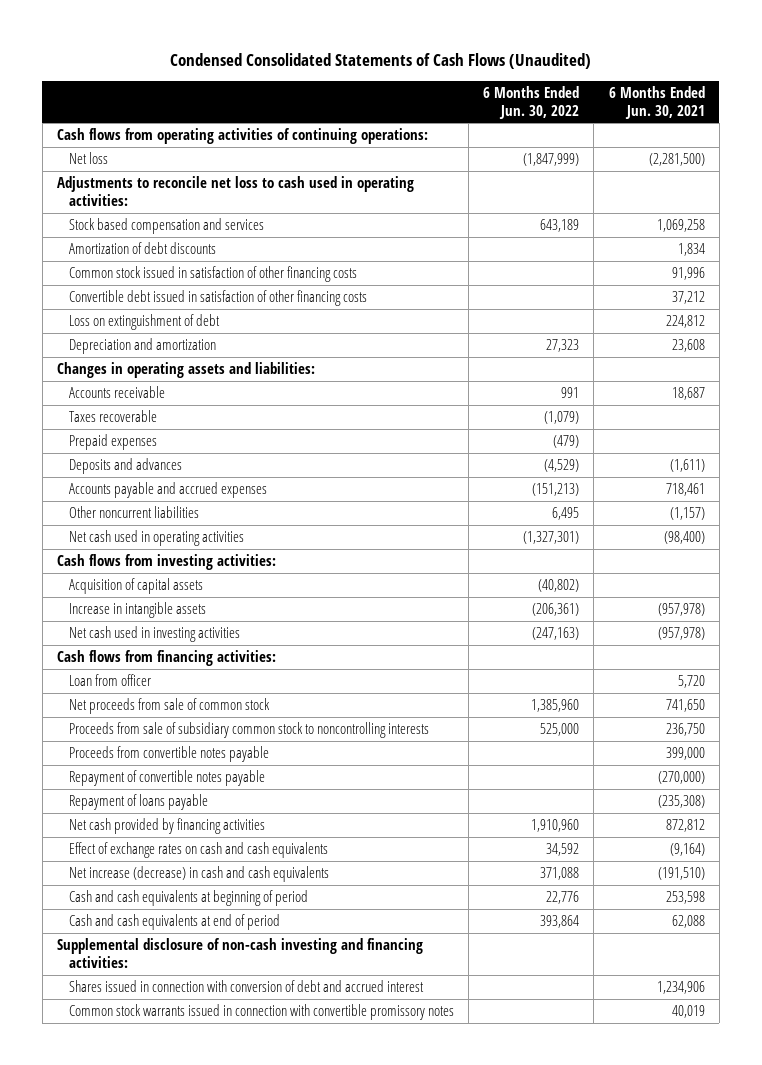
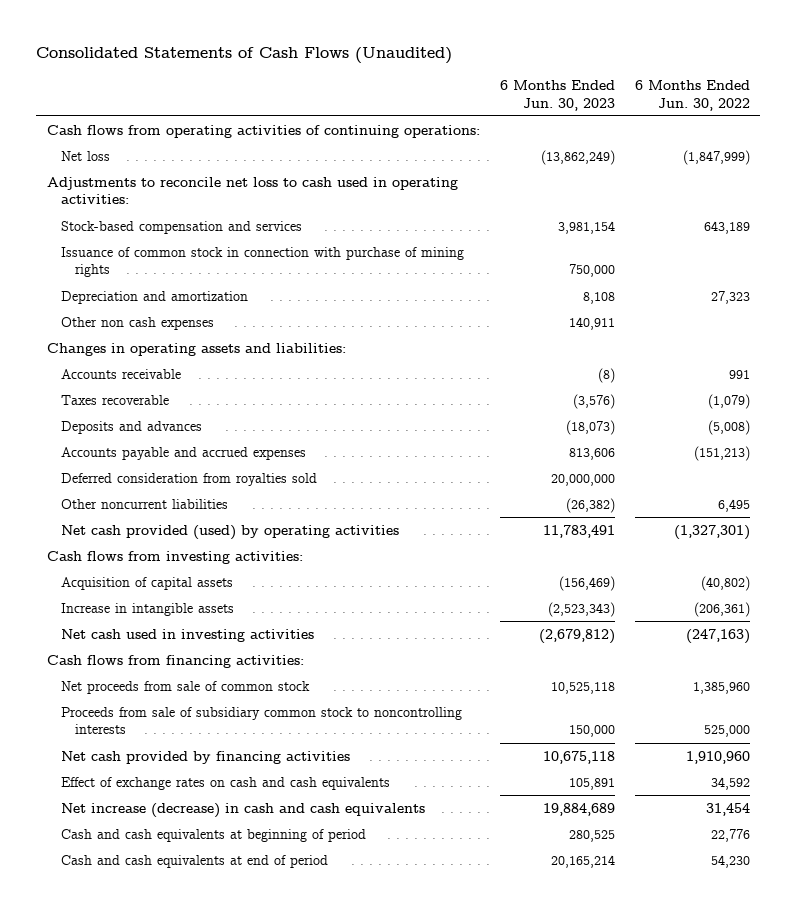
- Condensed Consolidated Statements of Cash Flows (Unaudited)
+ Consolidated Statements of Cash Flows (Unaudited)
- | 6 Months Ended Jun. 30, 2022 | 6 Months Ended Jun. 30, 2021
+ | 6 Months Ended Jun. 30, 2023 | 6 Months Ended Jun. 30, 2022
- Stock based compensation and services | 643,189 | 1,069,258
- Amortization of debt discounts | | 1,834
- Common stock issued in satisfaction of other financing costs | | 91,996
- Convertible debt issued in satisfaction of other financing costs | | 37,212
- Loss on extinguishment of debt | | 224,812
+ Stock-based compensation and services | 3,981,154 | 643,189
+ Issuance of common stock in connection with purchase of mining rights | 750,000 |
+ Other non cash expenses | 140,911 |
- Prepaid expenses | (479) |
- Deposits and advances | (4,529) | (1,611)
+ Deposits and advances | (18,073) | (5,008)
+ Deferred consideration from royalties sold | 20,000,000 |
- Net cash used in operating activities | (1,327,301) | (98,400)
+ Net cash provided (used) by operating activities | 11,783,491 | (1,327,301)
- Loan from officer | | 5,720
- Proceeds from convertible notes payable | | 399,000
- Repayment of convertible notes payable | | (270,000)
- Repayment of loans payable | | (235,308)
- Net increase (decrease) in cash and cash equivalents | 371,088 | (191,510)
+ Net increase (decrease) in cash and cash equivalents | 19,884,689 | 31,454
- Cash and cash equivalents at end of period | 393,864 | 62,088
- Supplemental disclosure of non-cash investing and financing activities:
- Shares issued in connection with conversion of debt and accrued interest | | 1,234,906
- Common stock warrants issued in connection with convertible promissory notes | | 40,019
+ Cash and cash equivalents at end of period | 20,165,214 | 54,230

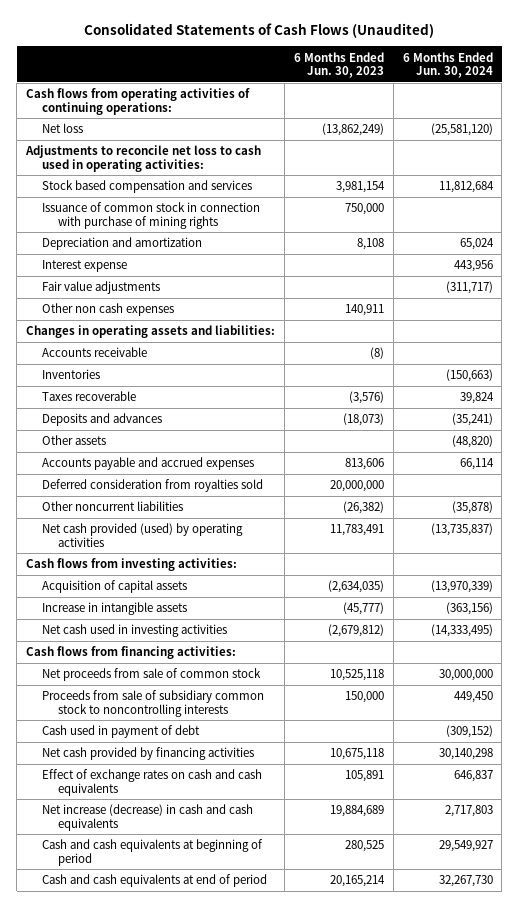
- | 6 Months Ended Jun. 30, 2023 | 6 Months Ended Jun. 30, 2022
+ | 6 Months Ended Jun. 30, 2023 | 6 Months Ended Jun. 30, 2024
- Stock-based compensation and services | 3,981,154 | 643,189
+ Stock based compensation and services | 3,981,154 | 11,812,684
+ Interest expense | | 443,956
+ Fair value adjustments | | (311,717)
+ Inventories | | (150,663)
+ Other assets | | (48,820)
- Acquisition of capital assets | (156,469) | (40,802)
- Increase in intangible assets | (2,523,343) | (206,361)
+ Acquisition of capital assets | (2,634,035) | (13,970,339)
+ Increase in intangible assets | (45,777) | (363,156)
+ Cash used in payment of debt | | (309,152)

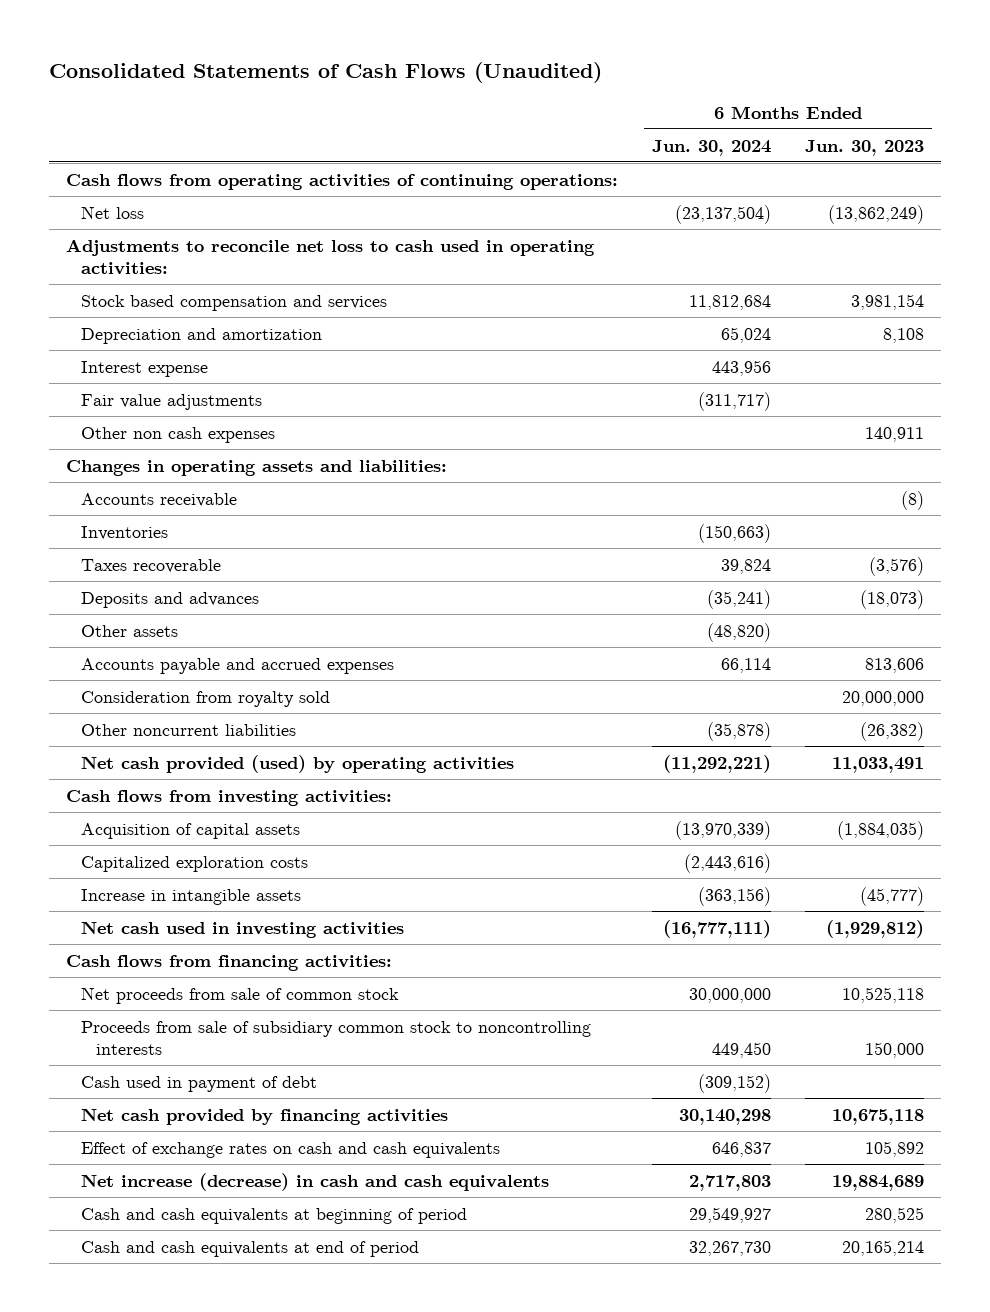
- | 6 Months Ended Jun. 30, 2023 | 6 Months Ended Jun. 30, 2024
+ | 6 Months Ended Jun. 30, 2024 | 6 Months Ended Jun. 30, 2023
- Net loss | (13,862,249) | (25,581,120)
+ Net loss | (23,137,504) | (13,862,249)
- Issuance of common stock in connection with purchase of mining rights | 750,000 |
- Deferred consideration from royalties sold | 20,000,000 |
+ Consideration from royalty sold | | 20,000,000
- Net cash provided (used) by operating activities | 11,783,491 | (13,735,837)
+ Net cash provided (used) by operating activities | (11,292,221) | 11,033,491
- Acquisition of capital assets | (2,634,035) | (13,970,339)
+ Acquisition of capital assets | (13,970,339) | (1,884,035)
+ Capitalized exploration costs | (2,443,616) |
- Net cash used in investing activities | (2,679,812) | (14,333,495)
+ Net cash used in investing activities | (16,777,111) | (1,929,812)
- Effect of exchange rates on cash and cash equivalents | 105,891 | 646,837
+ Effect of exchange rates on cash and cash equivalents | 646,837 | 105,892

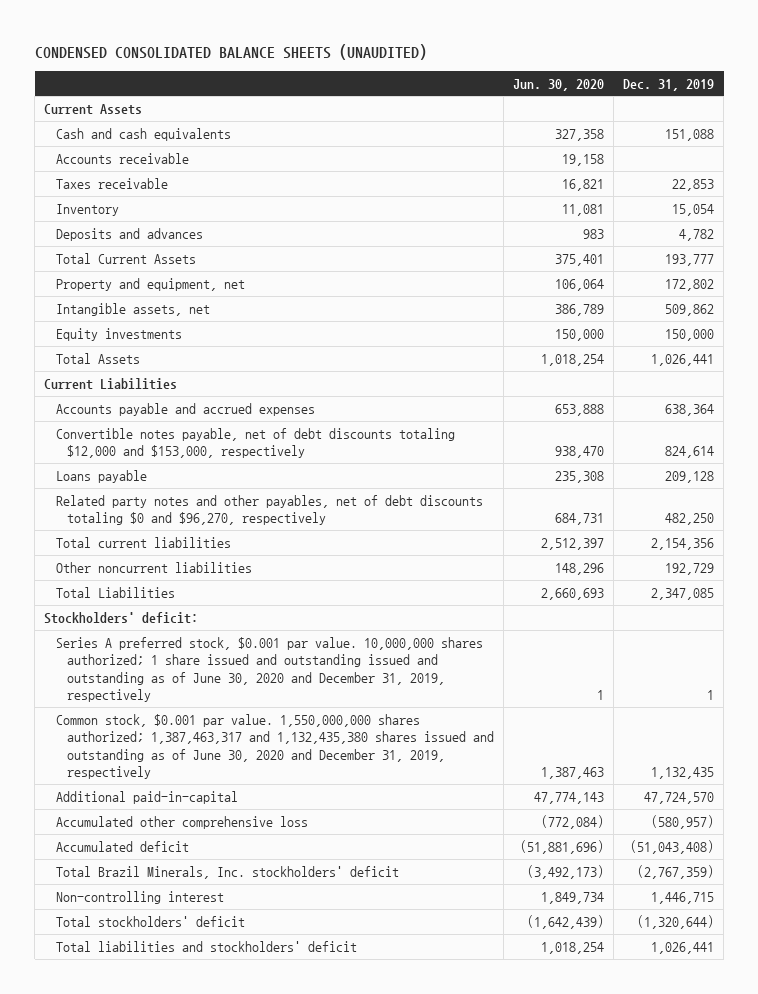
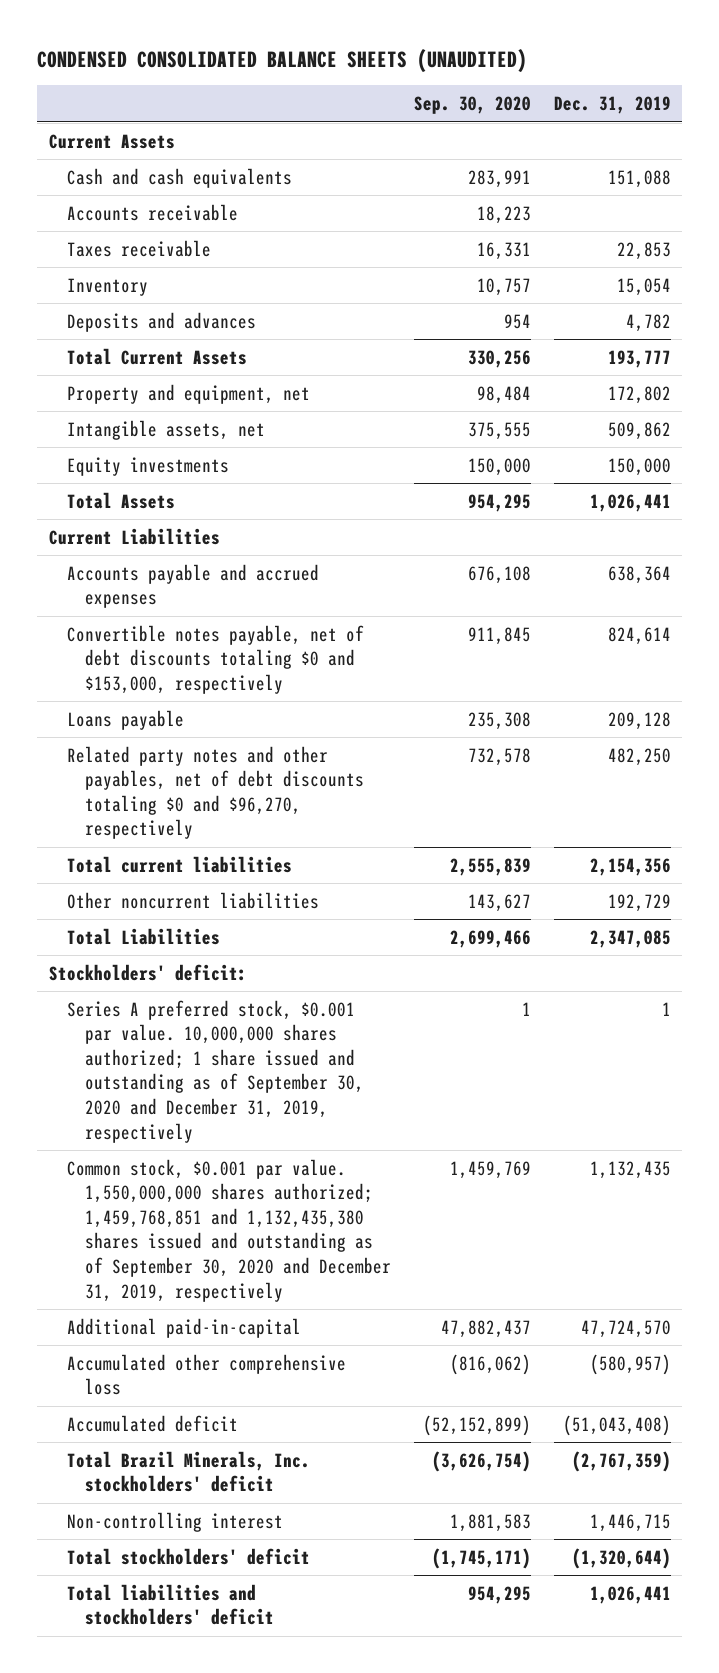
- | Jun. 30, 2020 | Dec. 31, 2019
+ | Sep. 30, 2020 | Dec. 31, 2019
- Convertible notes payable, net of debt discounts totaling $12,000 and $153,000, respectively | 938,470 | 824,614
+ Convertible notes payable, net of debt discounts totaling $0 and $153,000, respectively | 911,845 | 824,614
- Series A preferred stock, $0.001 par value. 10,000,000 shares authorized; 1 share issued and outstanding issued and outstanding as of June 30, 2020 and December 31, 2019, respectively | 1 | 1
- Common stock, $0.001 par value. 1,550,000,000 shares authorized; 1,387,463,317 and 1,132,435,380 shares issued and outstanding as of June 30, 2020 and December 31, 2019, respectively | 1,387,463 | 1,132,435
+ Series A preferred stock, $0.001 par value. 10,000,000 shares authorized; 1 share issued and outstanding as of September 30, 2020 and December 31, 2019, respectively | 1 | 1
+ Common stock, $0.001 par value. 1,550,000,000 shares authorized; 1,459,768,851 and 1,132,435,380 shares issued and outstanding as of September 30, 2020 and December 31, 2019, respectively | 1,459,769 | 1,132,435

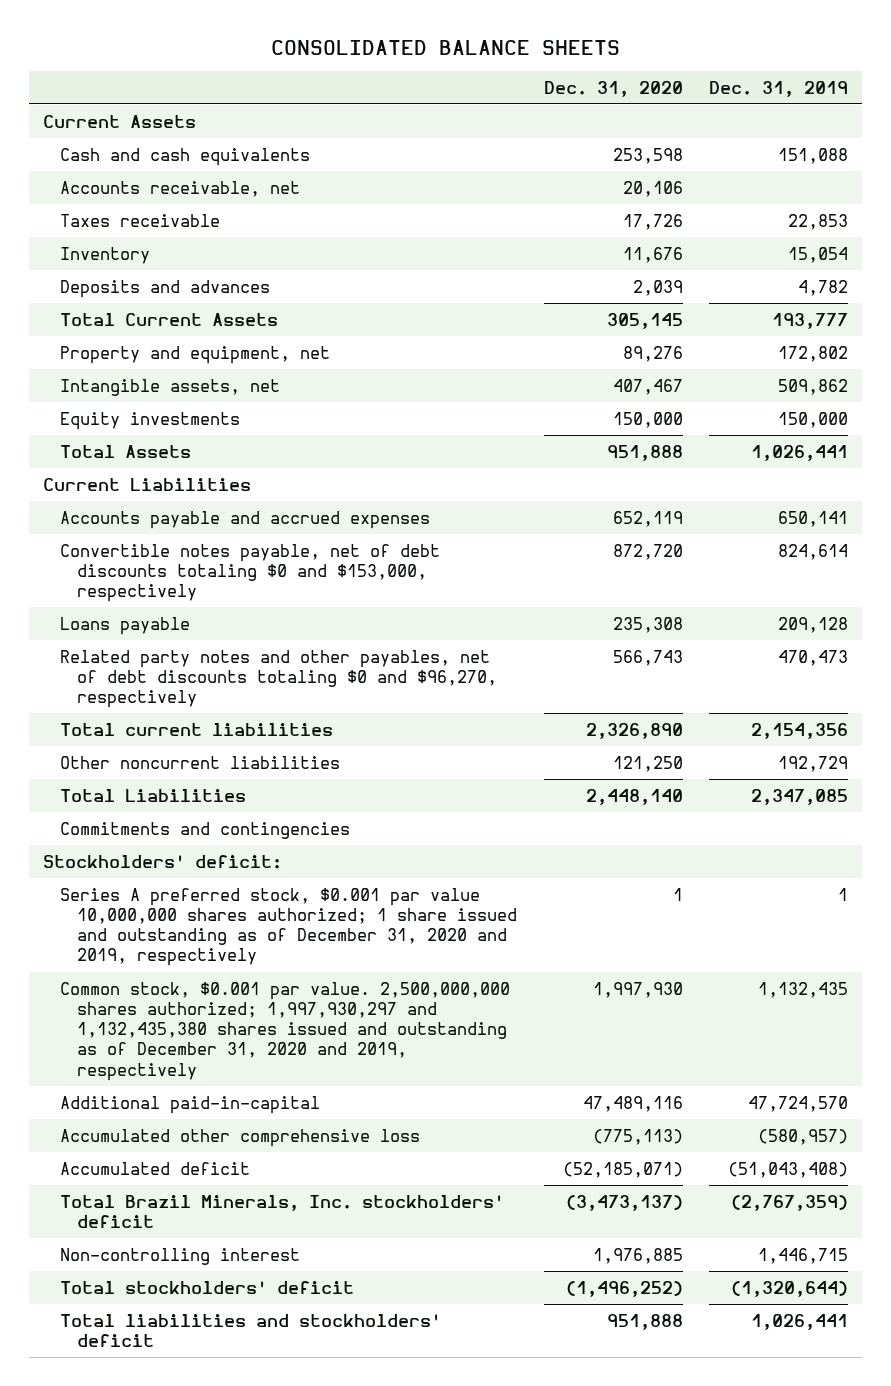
- CONDENSED CONSOLIDATED BALANCE SHEETS (UNAUDITED)
+ CONSOLIDATED BALANCE SHEETS
- | Sep. 30, 2020 | Dec. 31, 2019
+ | Dec. 31, 2020 | Dec. 31, 2019
- Accounts receivable | 18,223 |
+ Accounts receivable, net | 20,106 |
- Accounts payable and accrued expenses | 676,108 | 638,364
+ Accounts payable and accrued expenses | 652,119 | 650,141
- Related party notes and other payables, net of debt discounts totaling $0 and $96,270, respectively | 732,578 | 482,250
+ Related party notes and other payables, net of debt discounts totaling $0 and $96,270, respectively | 566,743 | 470,473
+ Commitments and contingencies
- Series A preferred stock, $0.001 par value. 10,000,000 shares authorized; 1 share issued and outstanding as of September 30, 2020 and December 31, 2019, respectively | 1 | 1
- Common stock, $0.001 par value. 1,550,000,000 shares authorized; 1,459,768,851 and 1,132,435,380 shares issued and outstanding as of September 30, 2020 and December 31, 2019, respectively | 1,459,769 | 1,132,435
+ Series A preferred stock, $0.001 par value 10,000,000 shares authorized; 1 share issued and outstanding as of December 31, 2020 and 2019, respectively | 1 | 1
+ Common stock, $0.001 par value. 2,500,000,000 shares authorized; 1,997,930,297 and 1,132,435,380 shares issued and outstanding as of December 31, 2020 and 2019, respectively | 1,997,930 | 1,132,435

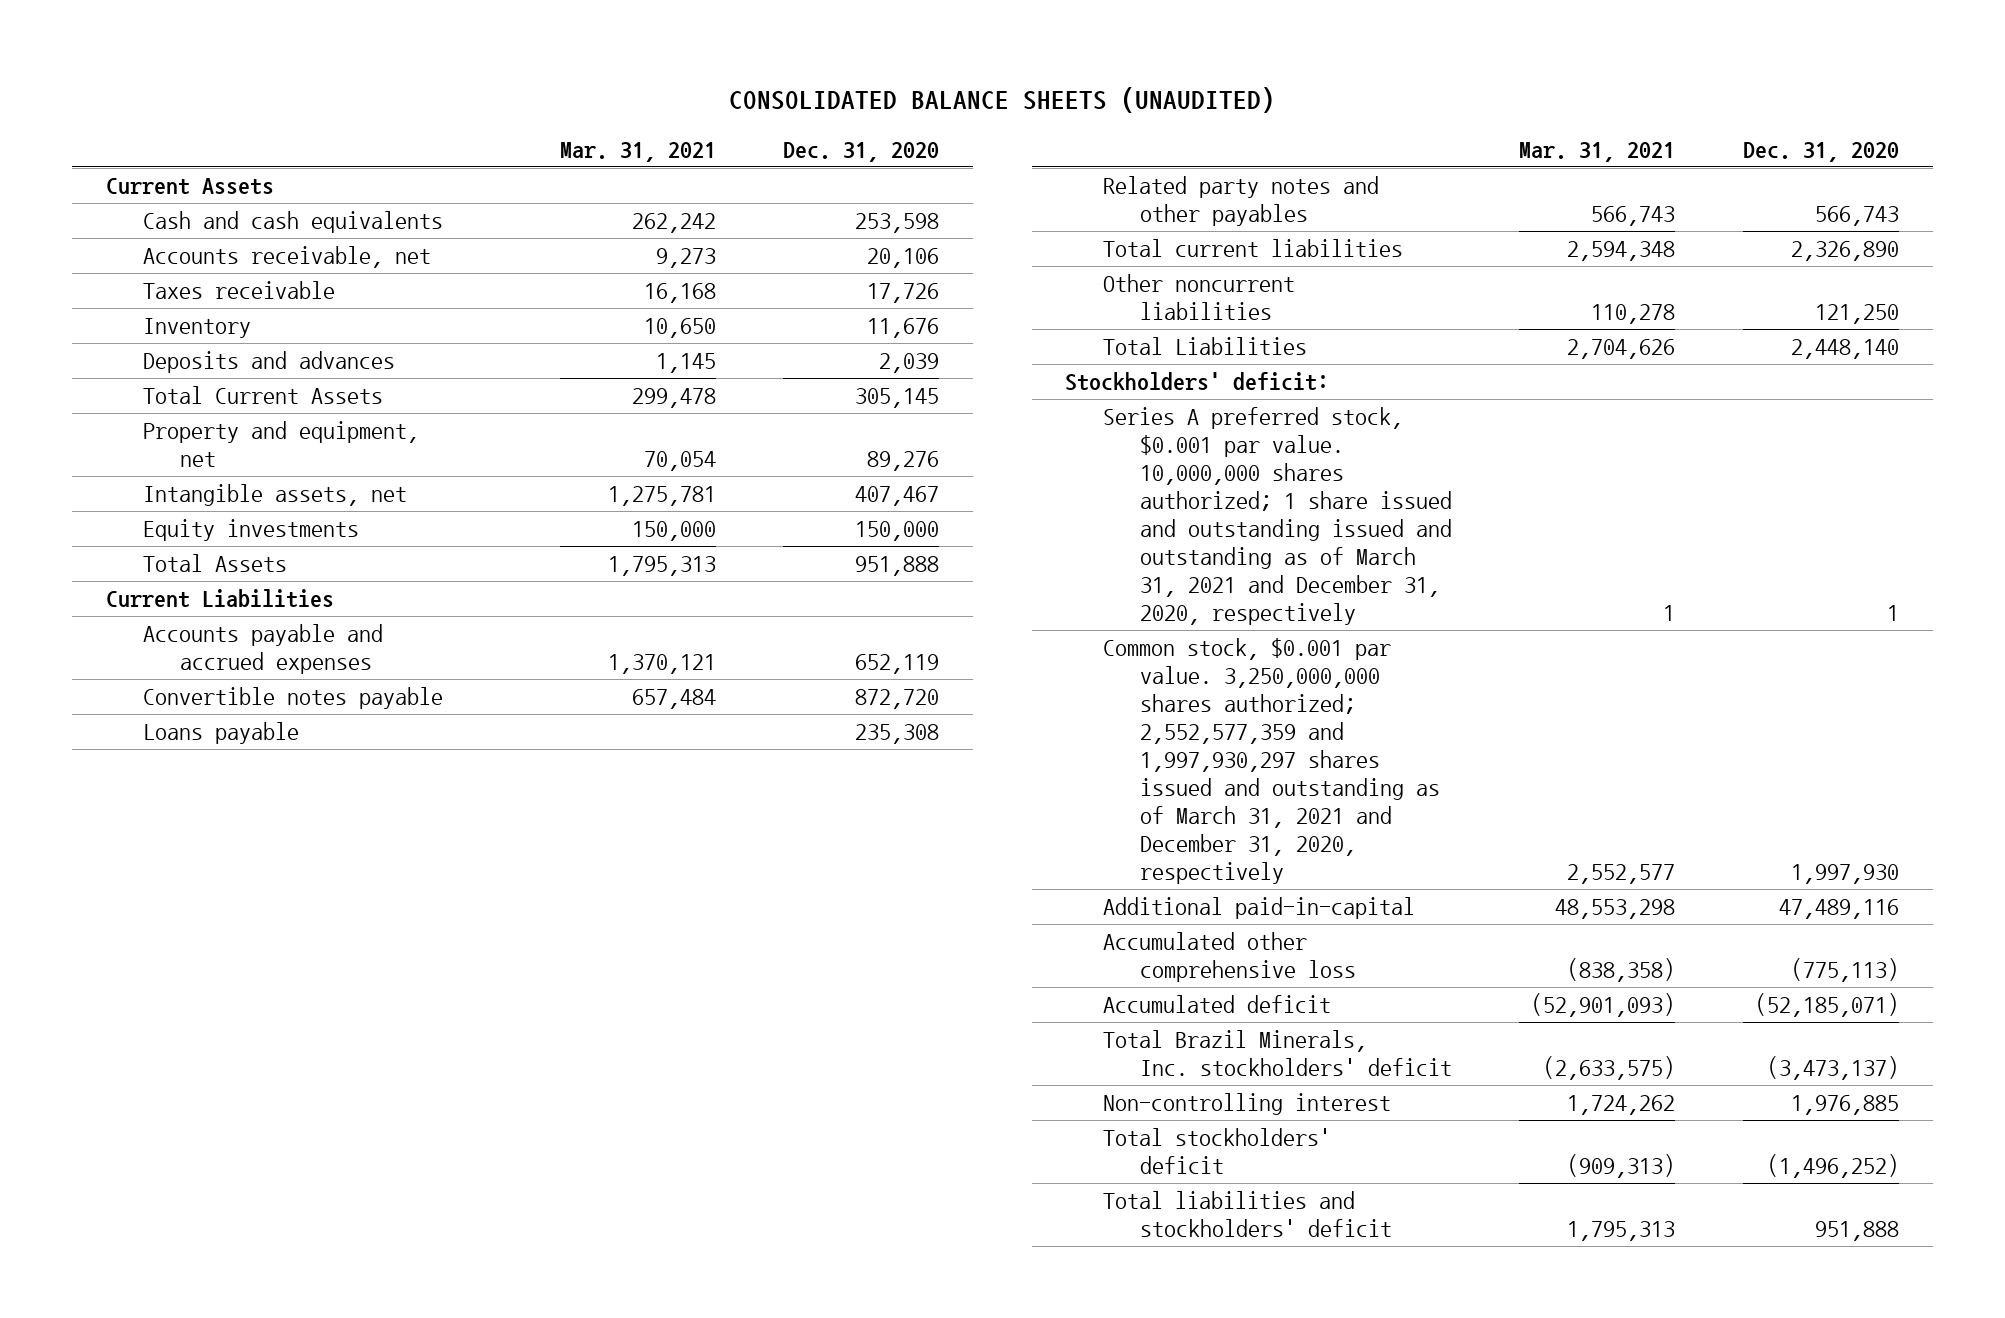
- CONSOLIDATED BALANCE SHEETS
+ CONSOLIDATED BALANCE SHEETS (UNAUDITED)
- | Dec. 31, 2020 | Dec. 31, 2019
+ | Mar. 31, 2021 | Dec. 31, 2020
- Convertible notes payable, net of debt discounts totaling $0 and $153,000, respectively | 872,720 | 824,614
+ Convertible notes payable | 657,484 | 872,720
- Related party notes and other payables, net of debt discounts totaling $0 and $96,270, respectively | 566,743 | 470,473
+ Related party notes and other payables | 566,743 | 566,743
- Commitments and contingencies
- Series A preferred stock, $0.001 par value 10,000,000 shares authorized; 1 share issued and outstanding as of December 31, 2020 and 2019, respectively | 1 | 1
- Common stock, $0.001 par value. 2,500,000,000 shares authorized; 1,997,930,297 and 1,132,435,380 shares issued and outstanding as of December 31, 2020 and 2019, respectively | 1,997,930 | 1,132,435
+ Series A preferred stock, $0.001 par value. 10,000,000 shares authorized; 1 share issued and outstanding issued and outstanding as of March 31, 2021 and December 31, 2020, respectively | 1 | 1
+ Common stock, $0.001 par value. 3,250,000,000 shares authorized; 2,552,577,359 and 1,997,930,297 shares issued and outstanding as of March 31, 2021 and December 31, 2020, respectively | 2,552,577 | 1,997,930

